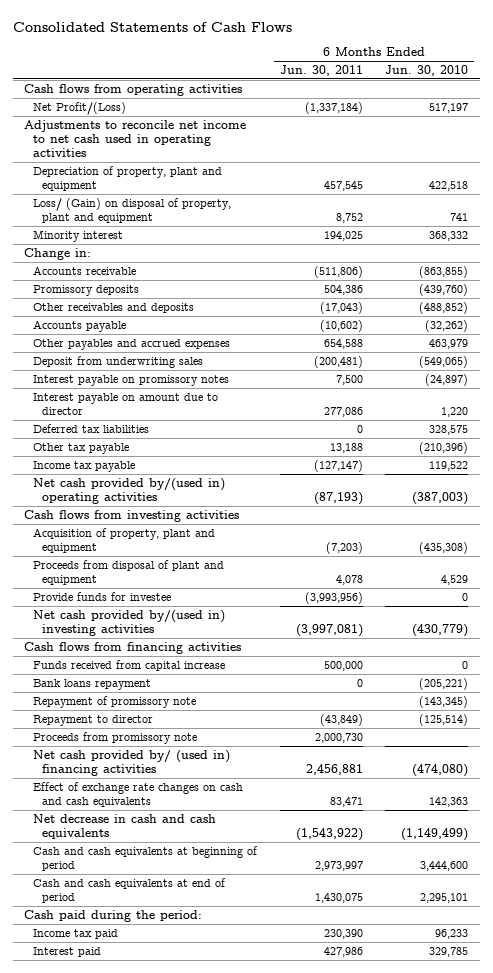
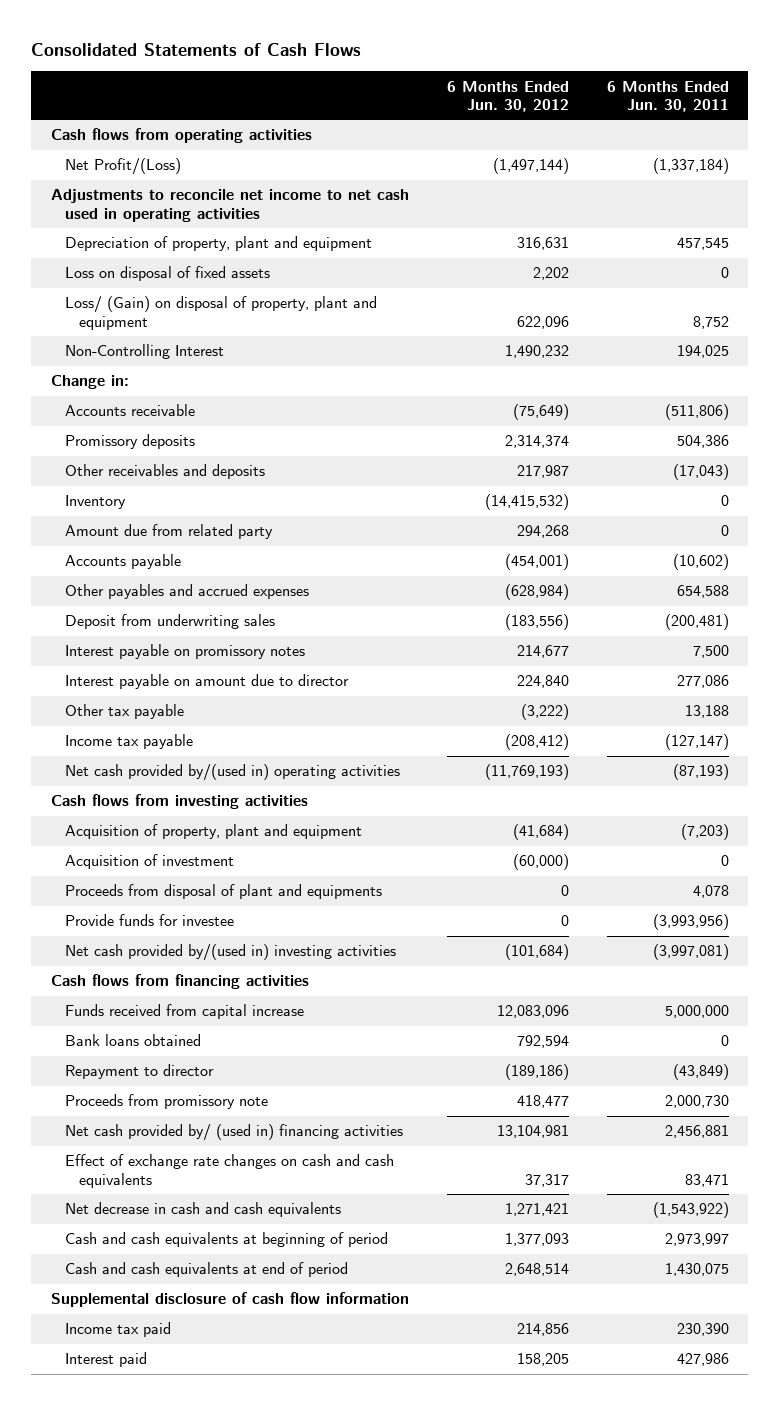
- | 6 Months Ended Jun. 30, 2011 | 6 Months Ended Jun. 30, 2010
+ | 6 Months Ended Jun. 30, 2012 | 6 Months Ended Jun. 30, 2011
+ Loss on disposal of fixed assets | 2,202 | 0
- Minority interest | 194,025 | 368,332
+ Non-Controlling Interest | 1,490,232 | 194,025
+ Inventory | (14,415,532) | 0
+ Amount due from related party | 294,268 | 0
- Deferred tax liabilities | 0 | 328,575
- Proceeds from disposal of plant and equipment | 4,078 | 4,529
+ Acquisition of investment | (60,000) | 0
+ Proceeds from disposal of plant and equipments | 0 | 4,078
- Funds received from capital increase | 500,000 | 0
- Bank loans repayment | 0 | (205,221)
- Repayment of promissory note | | (143,345)
+ Funds received from capital increase | 12,083,096 | 5,000,000
+ Bank loans obtained | 792,594 | 0
- Cash paid during the period:
+ Supplemental disclosure of cash flow information

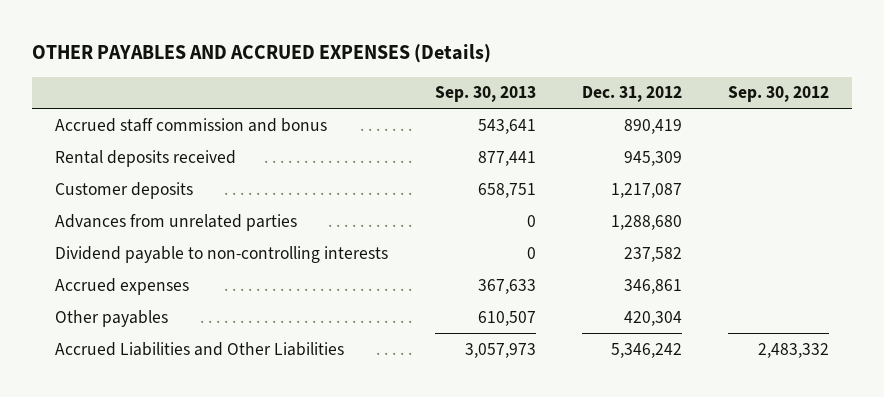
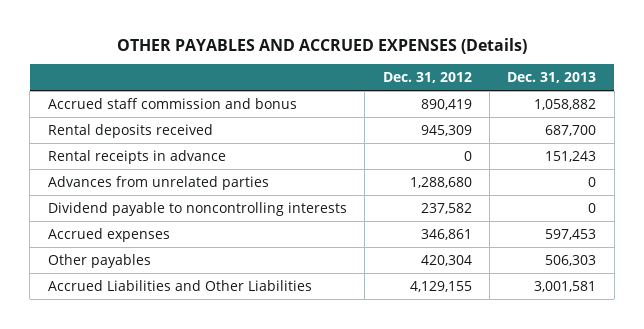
- | Sep. 30, 2013 | Dec. 31, 2012 | Sep. 30, 2012
+ | Dec. 31, 2012 | Dec. 31, 2013
- Customer deposits | 658,751 | 1,217,087 |
+ Rental receipts in advance | 0 | 151,243
- Dividend payable to non-controlling interests | 0 | 237,582 |
+ Dividend payable to noncontrolling interests | 237,582 | 0
- Accrued Liabilities and Other Liabilities | 3,057,973 | 5,346,242 | 2,483,332
+ Accrued Liabilities and Other Liabilities | 4,129,155 | 3,001,581

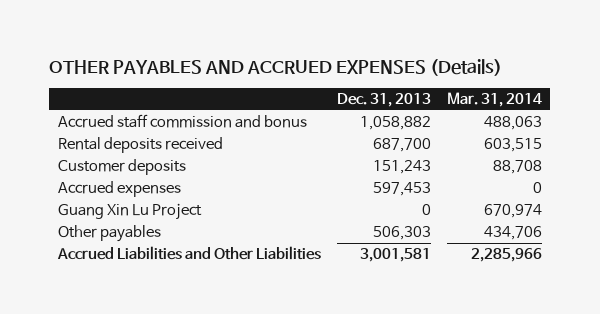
- | Dec. 31, 2012 | Dec. 31, 2013
+ | Dec. 31, 2013 | Mar. 31, 2014
- Rental receipts in advance | 0 | 151,243
- Advances from unrelated parties | 1,288,680 | 0
- Dividend payable to noncontrolling interests | 237,582 | 0
+ Customer deposits | 151,243 | 88,708
+ Guang Xin Lu Project | 0 | 670,974

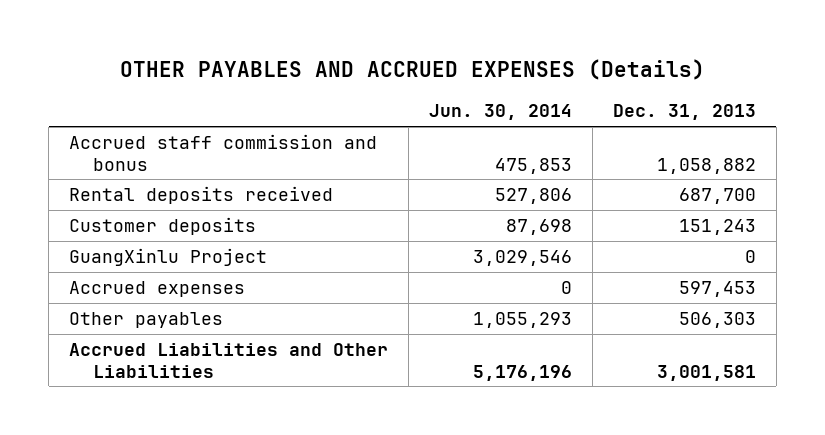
- | Dec. 31, 2013 | Mar. 31, 2014
+ | Jun. 30, 2014 | Dec. 31, 2013
+ GuangXinlu Project | 3,029,546 | 0
- Guang Xin Lu Project | 0 | 670,974

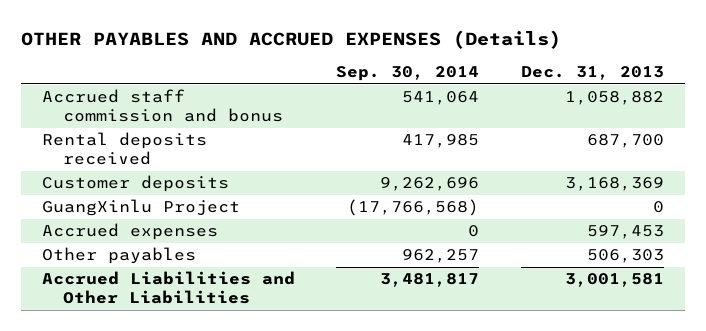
- | Jun. 30, 2014 | Dec. 31, 2013
+ | Sep. 30, 2014 | Dec. 31, 2013
- Customer deposits | 87,698 | 151,243
+ Customer deposits | 9,262,696 | 3,168,369

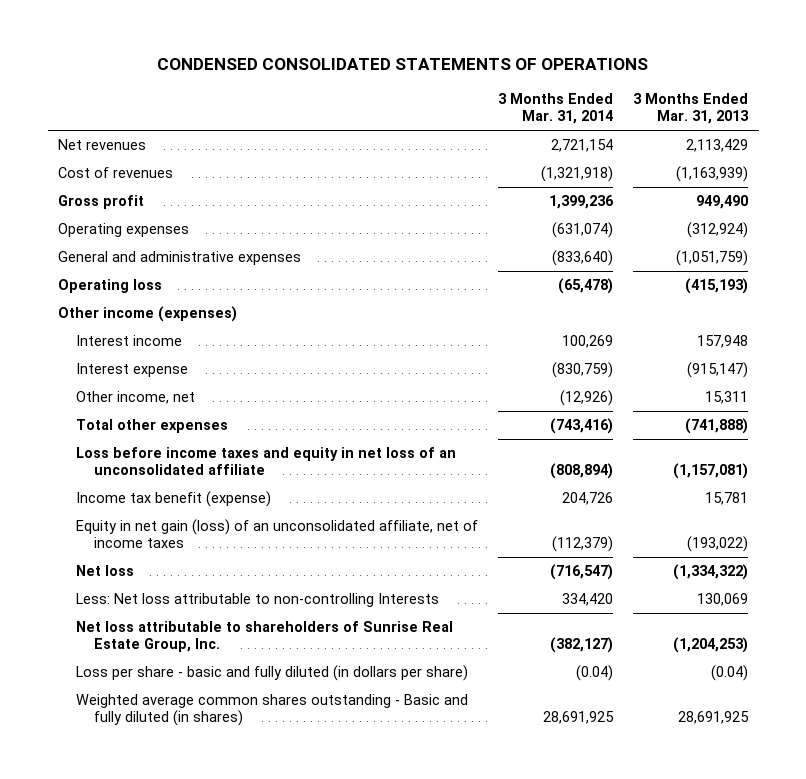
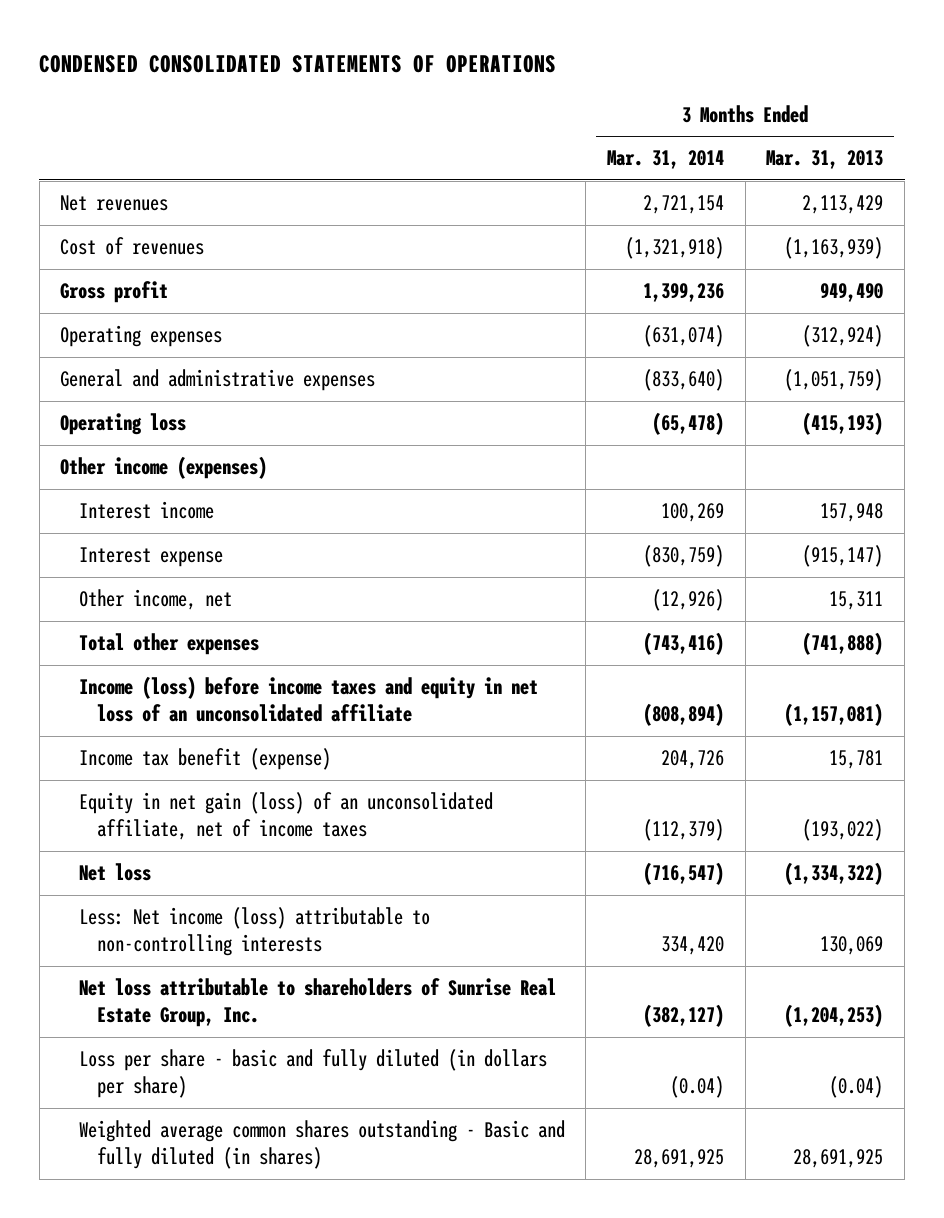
- Loss before income taxes and equity in net loss of an unconsolidated affiliate | (808,894) | (1,157,081)
+ Income (loss) before income taxes and equity in net loss of an unconsolidated affiliate | (808,894) | (1,157,081)
- Less: Net loss attributable to non-controlling Interests | 334,420 | 130,069
+ Less: Net income (loss) attributable to non-controlling interests | 334,420 | 130,069

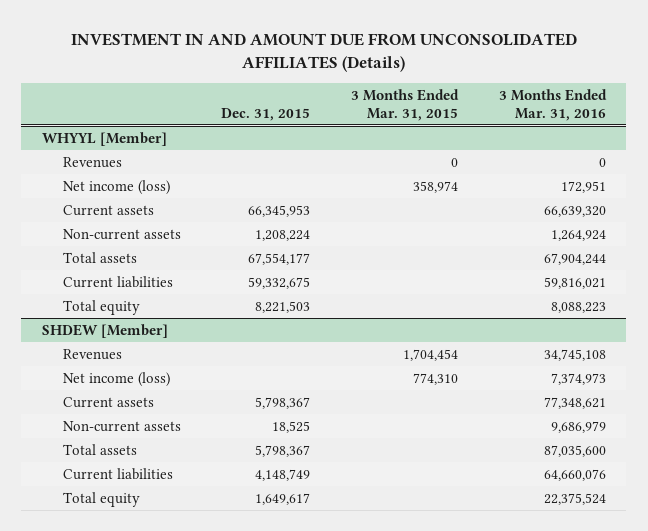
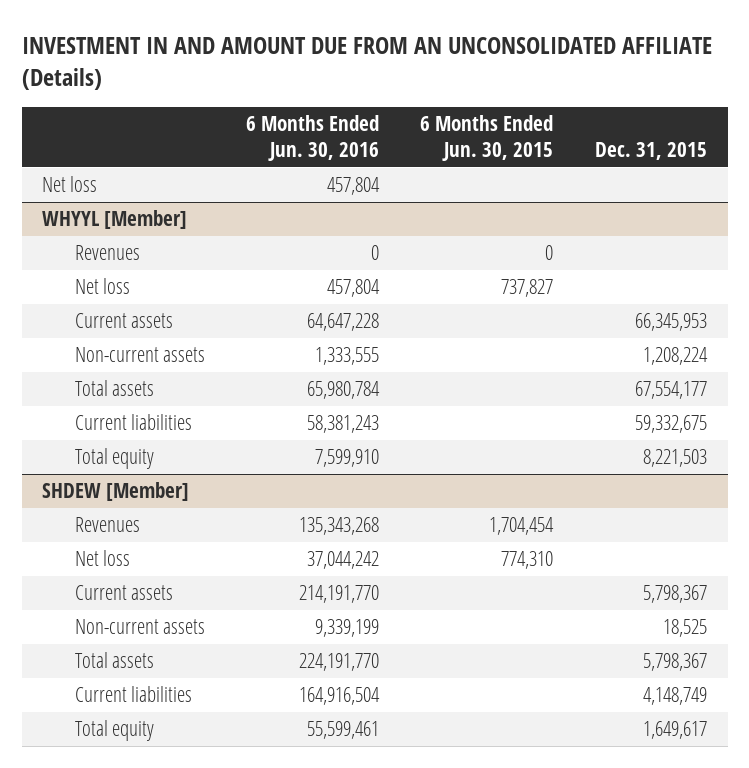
- INVESTMENT IN AND AMOUNT DUE FROM UNCONSOLIDATED AFFILIATES (Details)
+ INVESTMENT IN AND AMOUNT DUE FROM AN UNCONSOLIDATED AFFILIATE (Details)
- | Dec. 31, 2015 | 3 Months Ended Mar. 31, 2015 | 3 Months Ended Mar. 31, 2016
+ | 6 Months Ended Jun. 30, 2016 | 6 Months Ended Jun. 30, 2015 | Dec. 31, 2015
+ Net loss | 457,804 | |
@ WHYYL [Member]
- Net income (loss) | | 358,974 | 172,951
+ Net loss | 457,804 | 737,827 |
@ SHDEW [Member]
- Net income (loss) | | 774,310 | 7,374,973
+ Net loss | 37,044,242 | 774,310 |

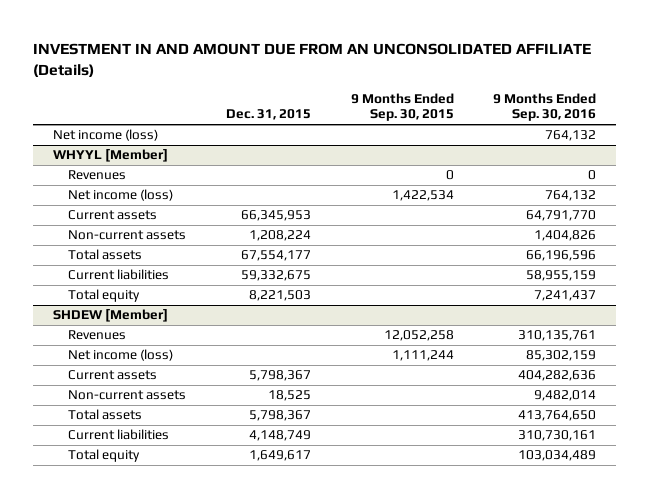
- | 6 Months Ended Jun. 30, 2016 | 6 Months Ended Jun. 30, 2015 | Dec. 31, 2015
+ | Dec. 31, 2015 | 9 Months Ended Sep. 30, 2015 | 9 Months Ended Sep. 30, 2016
- Net loss | 457,804 | |
+ Net income (loss) | | | 764,132
@ WHYYL [Member]
- Net loss | 457,804 | 737,827 |
+ Net income (loss) | | 1,422,534 | 764,132
@ SHDEW [Member]
- Net loss | 37,044,242 | 774,310 |
+ Net income (loss) | | 1,111,244 | 85,302,159

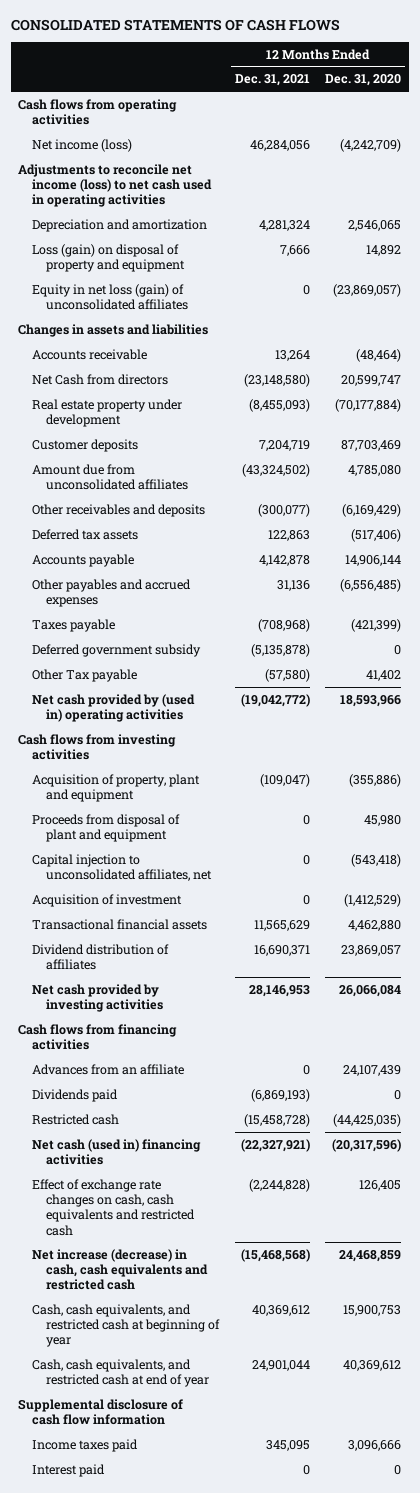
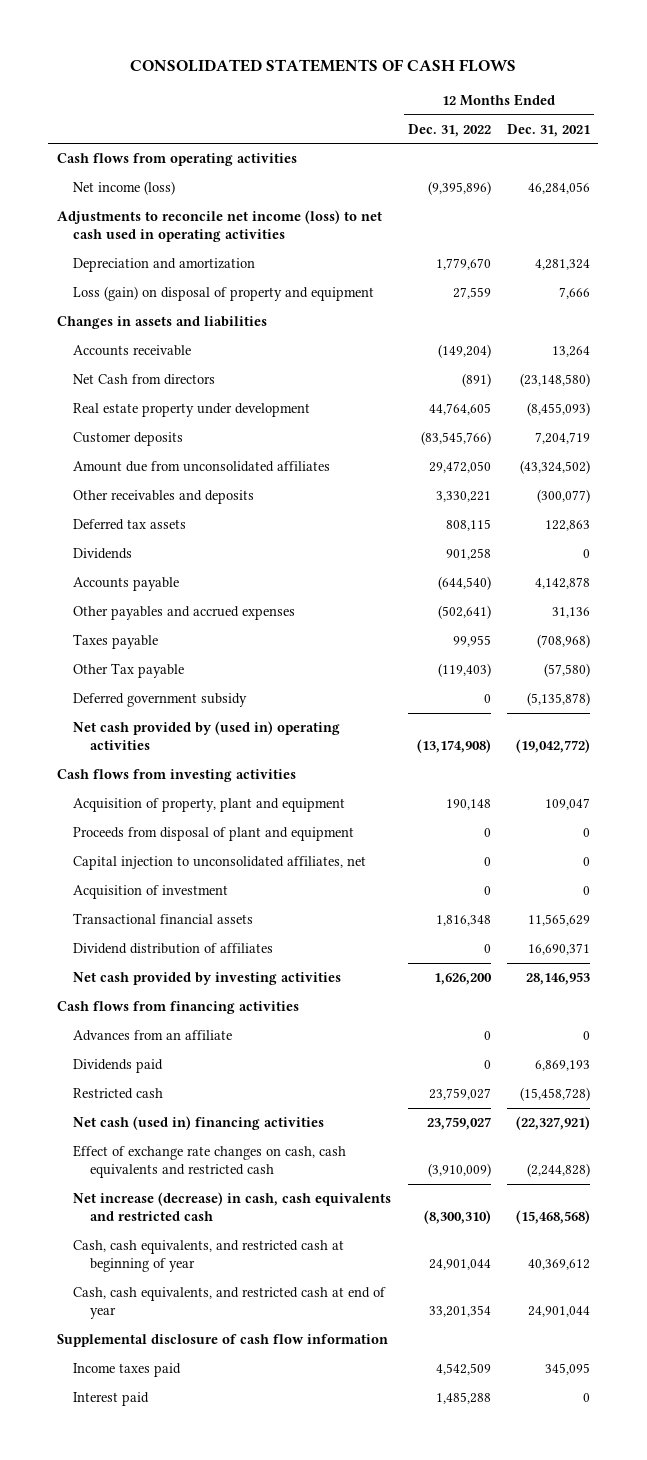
- | 12 Months Ended Dec. 31, 2021 | 12 Months Ended Dec. 31, 2020
+ | 12 Months Ended Dec. 31, 2022 | 12 Months Ended Dec. 31, 2021
- Equity in net loss (gain) of unconsolidated affiliates | 0 | (23,869,057)
+ Dividends | 901,258 | 0
moved down: Deferred government subsidy | 0 | (5,135,878)
- Acquisition of property, plant and equipment | (109,047) | (355,886)
+ Acquisition of property, plant and equipment | 190,148 | 109,047
- Dividends paid | (6,869,193) | 0
+ Dividends paid | 0 | 6,869,193

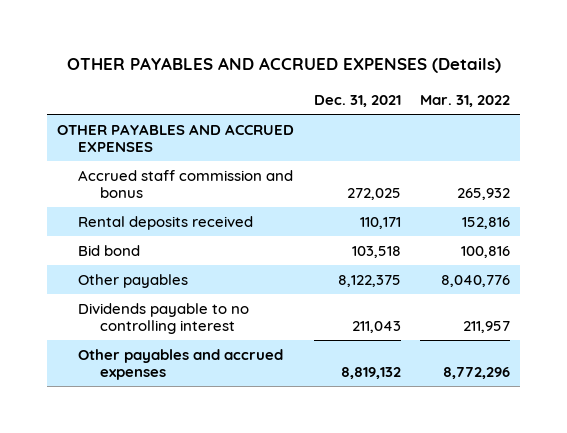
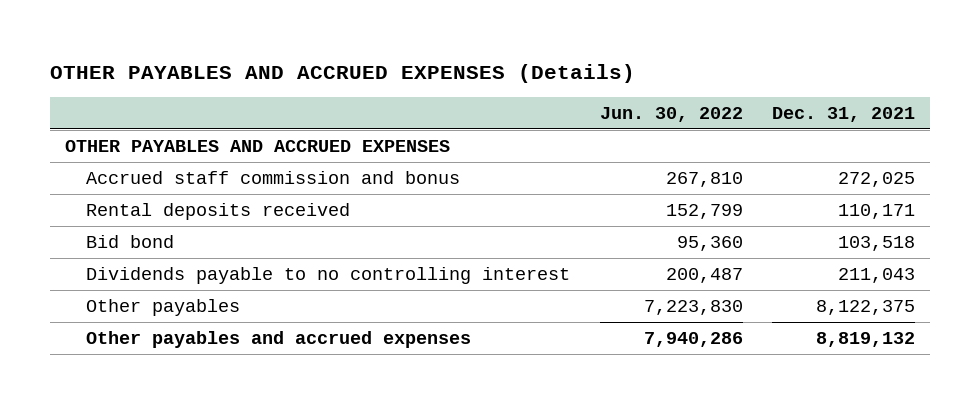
- | Dec. 31, 2021 | Mar. 31, 2022
+ | Jun. 30, 2022 | Dec. 31, 2021
moved down: Other payables | 7,223,830 | 8,122,375

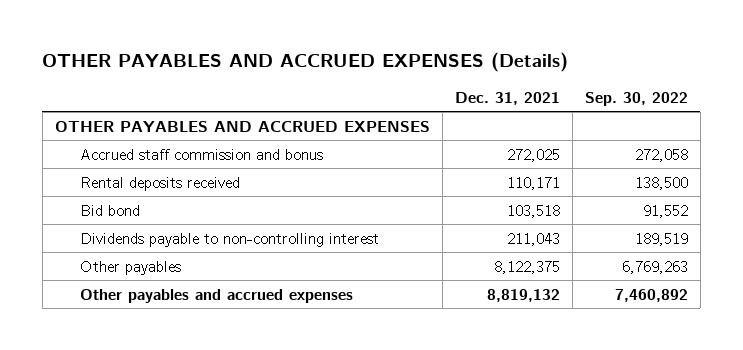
- | Jun. 30, 2022 | Dec. 31, 2021
+ | Dec. 31, 2021 | Sep. 30, 2022
- Dividends payable to no controlling interest | 200,487 | 211,043
+ Dividends payable to non-controlling interest | 211,043 | 189,519

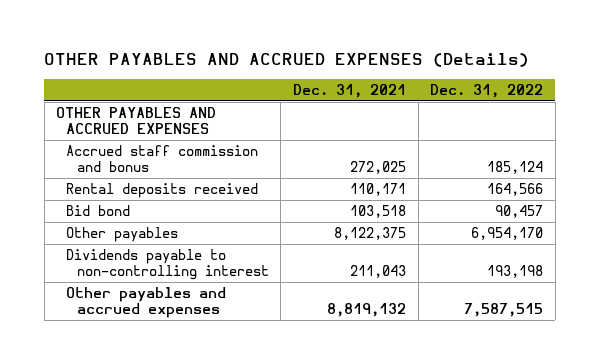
- | Dec. 31, 2021 | Sep. 30, 2022
+ | Dec. 31, 2021 | Dec. 31, 2022
moved down: Dividends payable to non-controlling interest | 211,043 | 193,198

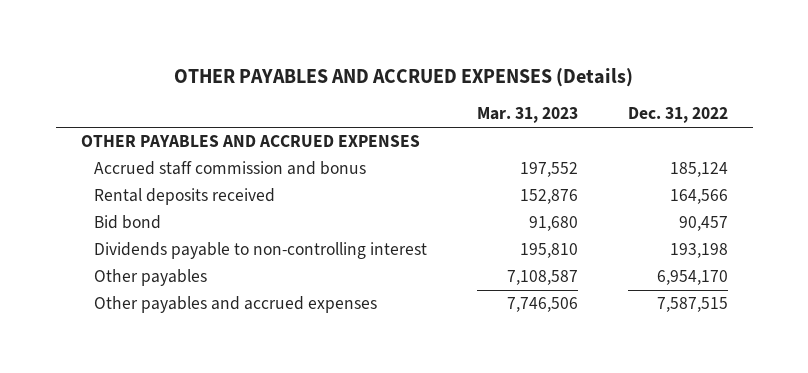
- | Dec. 31, 2021 | Dec. 31, 2022
+ | Mar. 31, 2023 | Dec. 31, 2022
moved down: Other payables | 7,108,587 | 6,954,170

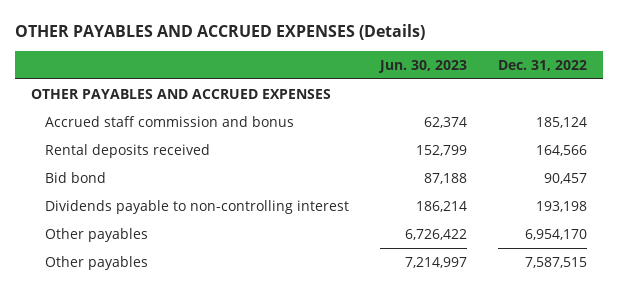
- | Mar. 31, 2023 | Dec. 31, 2022
+ | Jun. 30, 2023 | Dec. 31, 2022
- Other payables and accrued expenses | 7,746,506 | 7,587,515
+ Other payables | 7,214,997 | 7,587,515

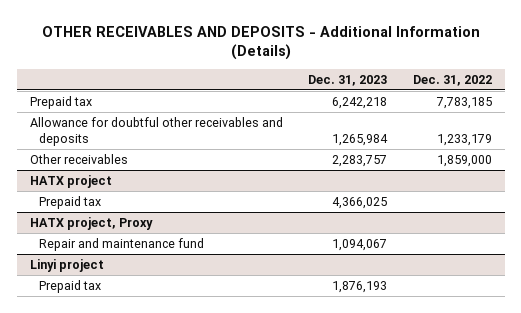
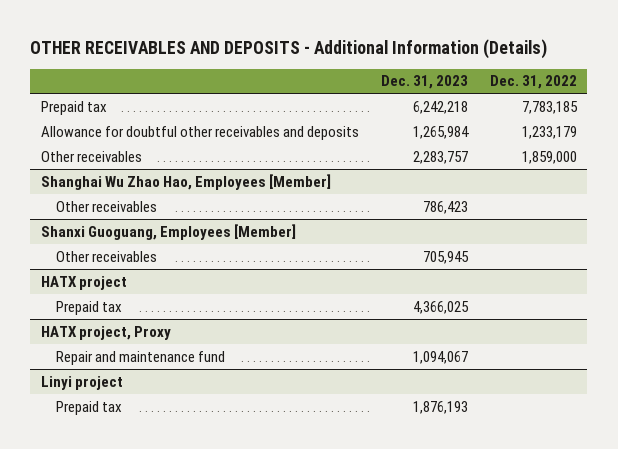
+ Shanghai Wu Zhao Hao, Employees [Member]
+ Other receivables | 786,423 |
+ Shanxi Guoguang, Employees [Member]
+ Other receivables | 705,945 |

